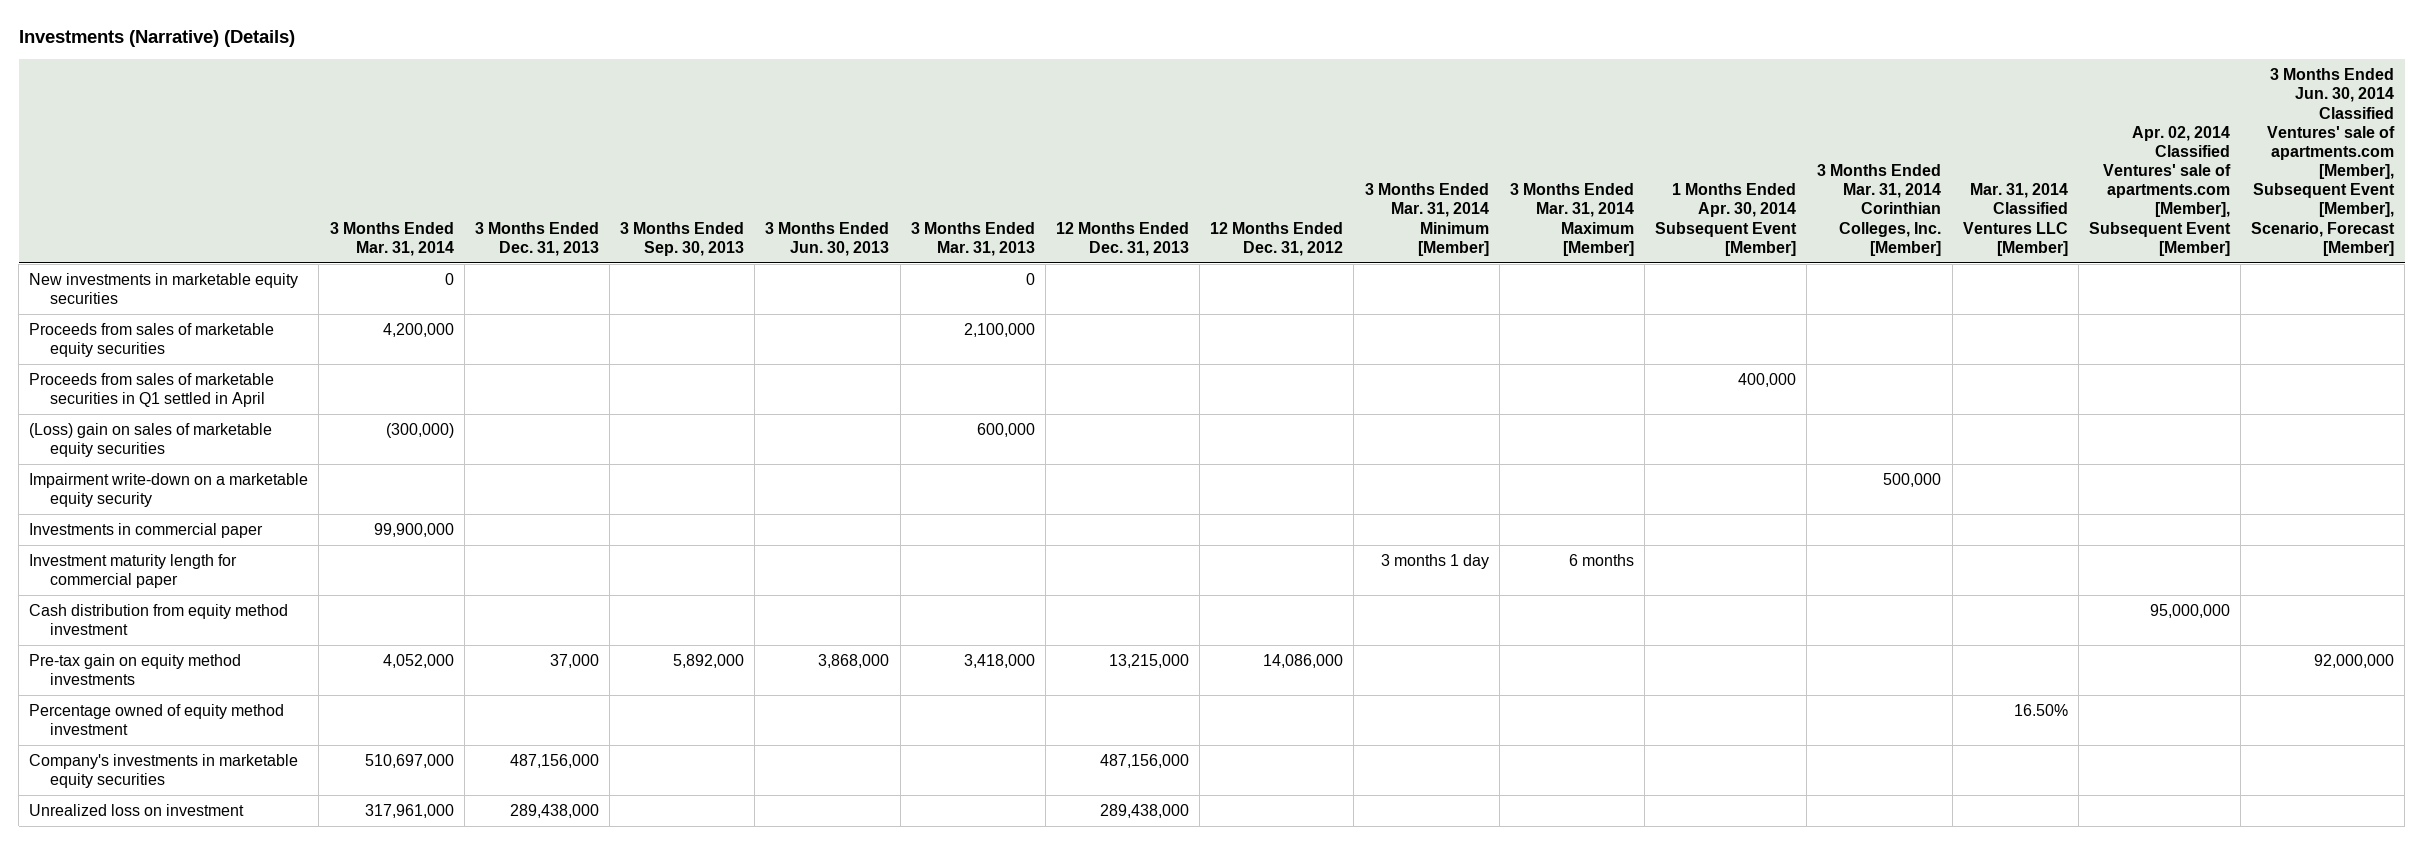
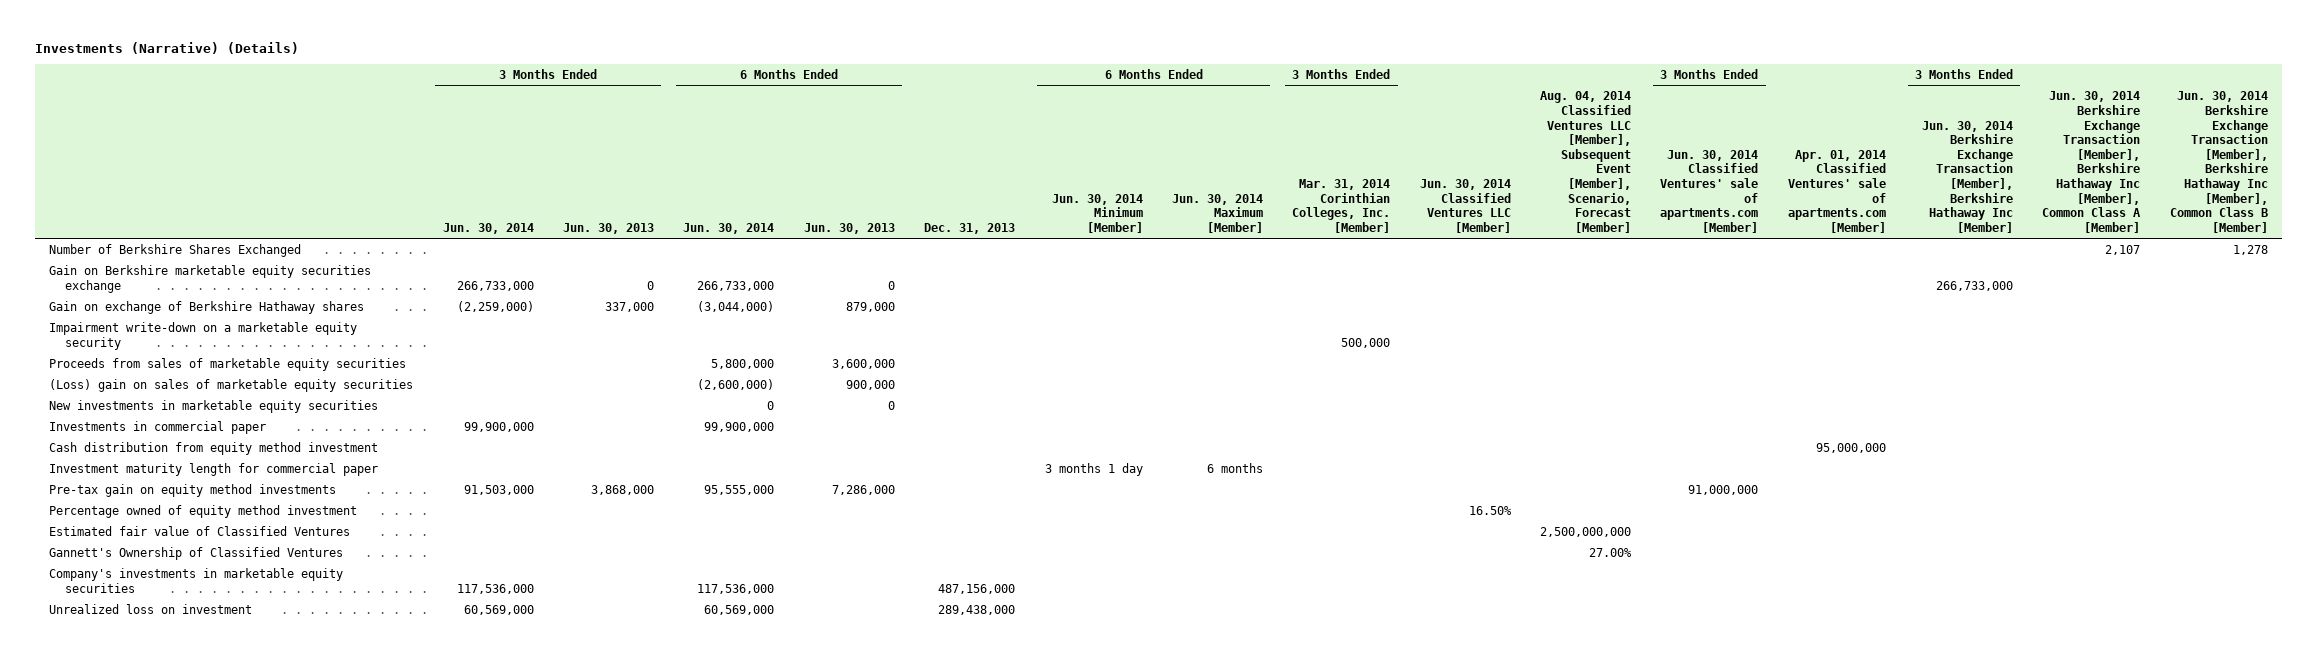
- | 3 Months Ended Mar. 31, 2014 | 3 Months Ended Dec. 31, 2013 | 3 Months Ended Sep. 30, 2013 | 3 Months Ended Jun. 30, 2013 | 3 Months Ended Mar. 31, 2013 | 12 Months Ended Dec. 31, 2013 | 12 Months Ended Dec. 31, 2012 | 3 Months Ended Mar. 31, 2014 Minimum [Member] | 3 Months Ended Mar. 31, 2014 Maximum [Member] | 1 Months Ended Apr. 30, 2014 Subsequent Event [Member] | 3 Months Ended Mar. 31, 2014 Corinthian Colleges, Inc. [Member] | Mar. 31, 2014 Classified Ventures LLC [Member] | Apr. 02, 2014 Classified Ventures' sale of apartments.com [Member], Subsequent Event [Member] | 3 Months Ended Jun. 30, 2014 Classified Ventures' sale of apartments.com [Member], Subsequent Event [Member], Scenario, Forecast [Member]
+ | 3 Months Ended Jun. 30, 2014 | 3 Months Ended Jun. 30, 2013 | 6 Months Ended Jun. 30, 2014 | 6 Months Ended Jun. 30, 2013 | Dec. 31, 2013 | 6 Months Ended Jun. 30, 2014 Minimum [Member] | 6 Months Ended Jun. 30, 2014 Maximum [Member] | 3 Months Ended Mar. 31, 2014 Corinthian Colleges, Inc. [Member] | Jun. 30, 2014 Classified Ventures LLC [Member] | Aug. 04, 2014 Classified Ventures LLC [Member], Subsequent Event [Member], Scenario, Forecast [Member] | 3 Months Ended Jun. 30, 2014 Classified Ventures' sale of apartments.com [Member] | Apr. 01, 2014 Classified Ventures' sale of apartments.com [Member] | 3 Months Ended Jun. 30, 2014 Berkshire Exchange Transaction [Member], Berkshire Hathaway Inc [Member] | Jun. 30, 2014 Berkshire Exchange Transaction [Member], Berkshire Hathaway Inc [Member], Common Class A [Member] | Jun. 30, 2014 Berkshire Exchange Transaction [Member], Berkshire Hathaway Inc [Member], Common Class B [Member]
+ Number of Berkshire Shares Exchanged | | | | | | | | | | | | | | 2,107 | 1,278
+ Gain on Berkshire marketable equity securities exchange | 266,733,000 | 0 | 266,733,000 | 0 | | | | | | | | | 266,733,000 | |
+ Gain on exchange of Berkshire Hathaway shares | (2,259,000) | 337,000 | (3,044,000) | 879,000 | | | | | | | | | | |
moved up: Impairment write-down on a marketable equity security | | | | | | | | 500,000 | | | | | | |
- Proceeds from sales of marketable securities in Q1 settled in April | | | | | | | | | | 400,000 | | | |
moved down: New investments in marketable equity securities | | | 0 | 0 | | | | | | | | | | |
moved down: Investment maturity length for commercial paper | | | | | | 3 months 1 day | 6 months | | | | | | | |
+ Estimated fair value of Classified Ventures | | | | | | | | | | 2,500,000,000 | | | | |
+ Gannett's Ownership of Classified Ventures | | | | | | | | | | 27.00% | | | | |

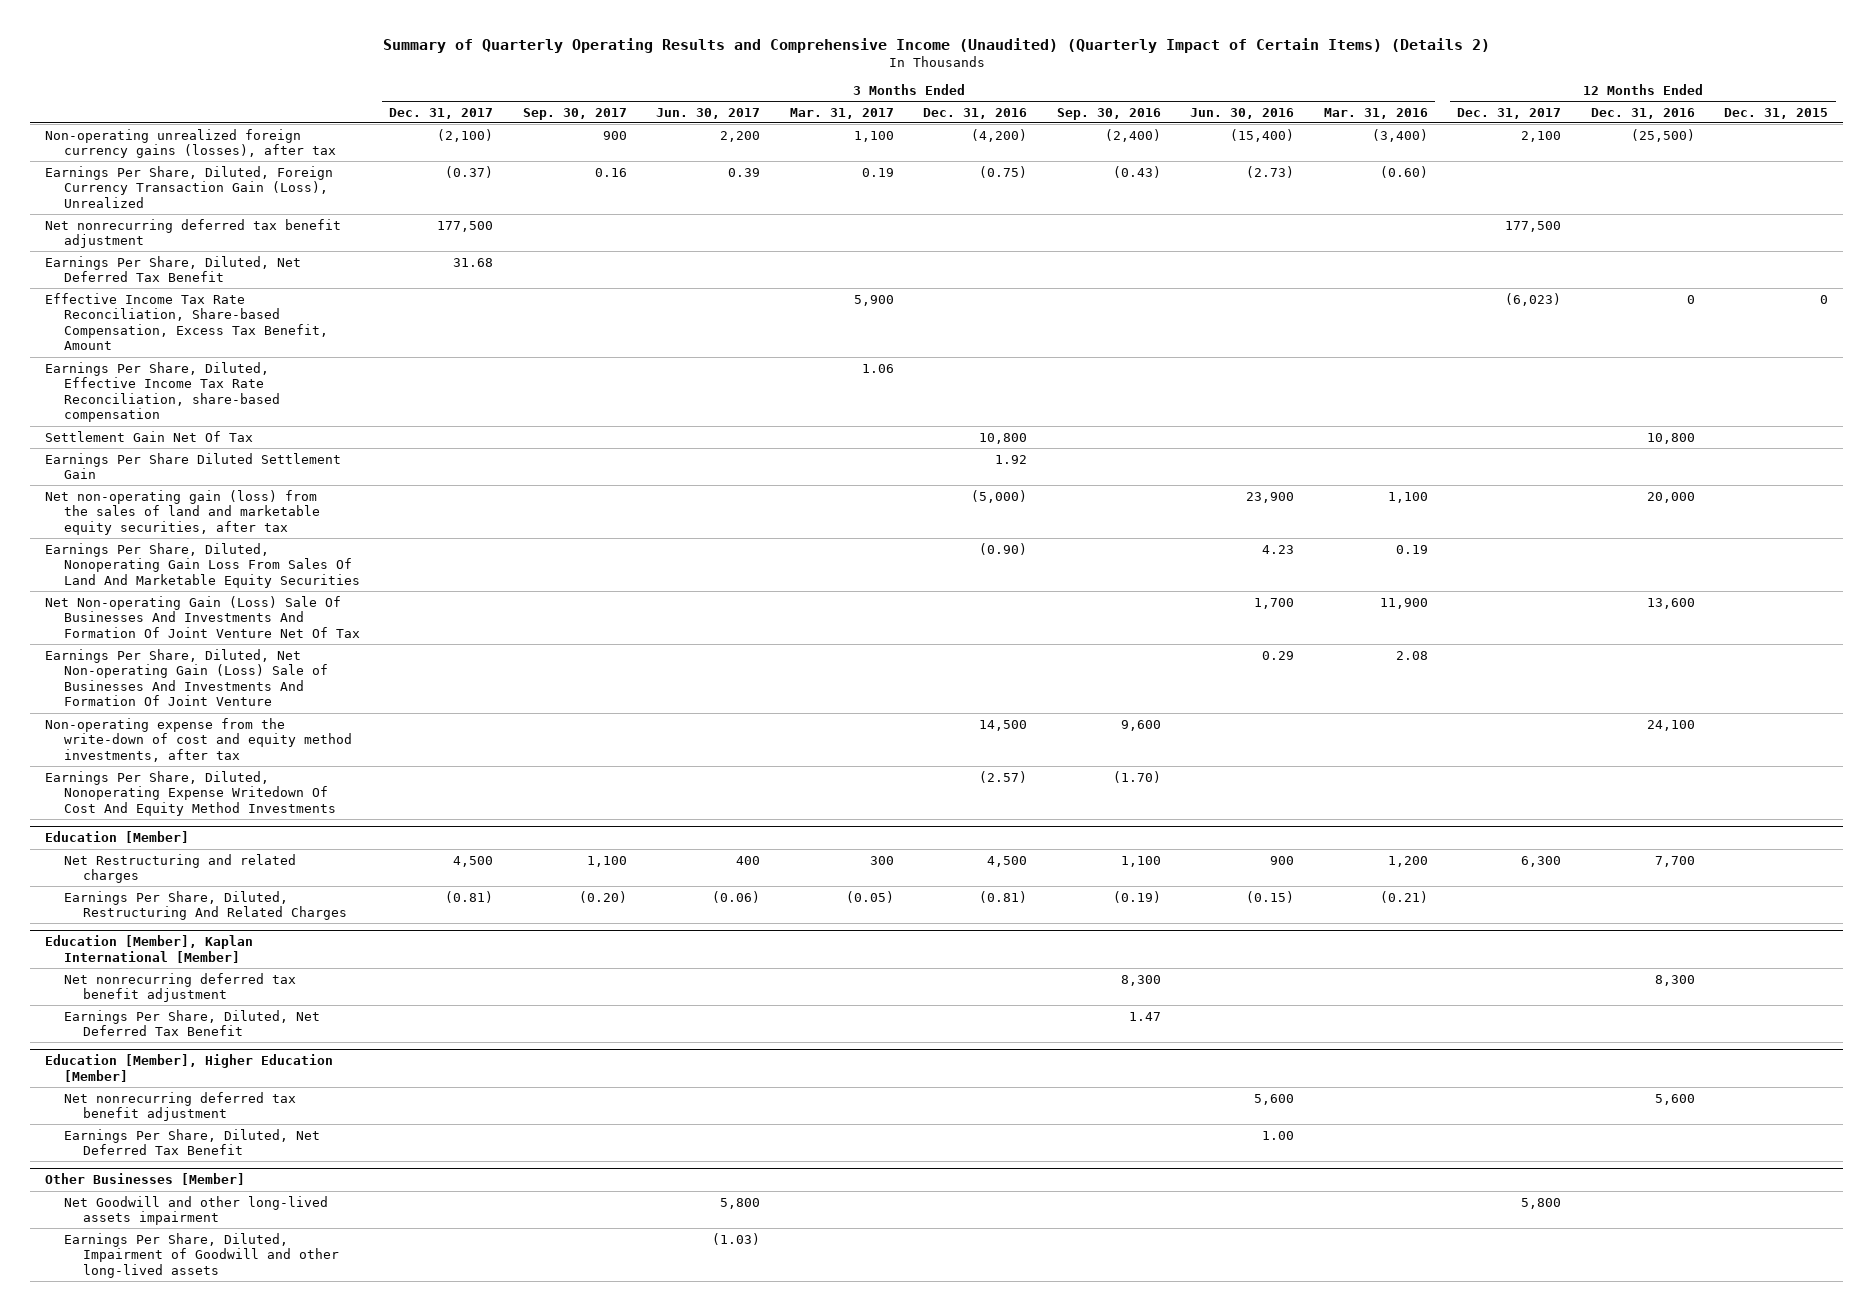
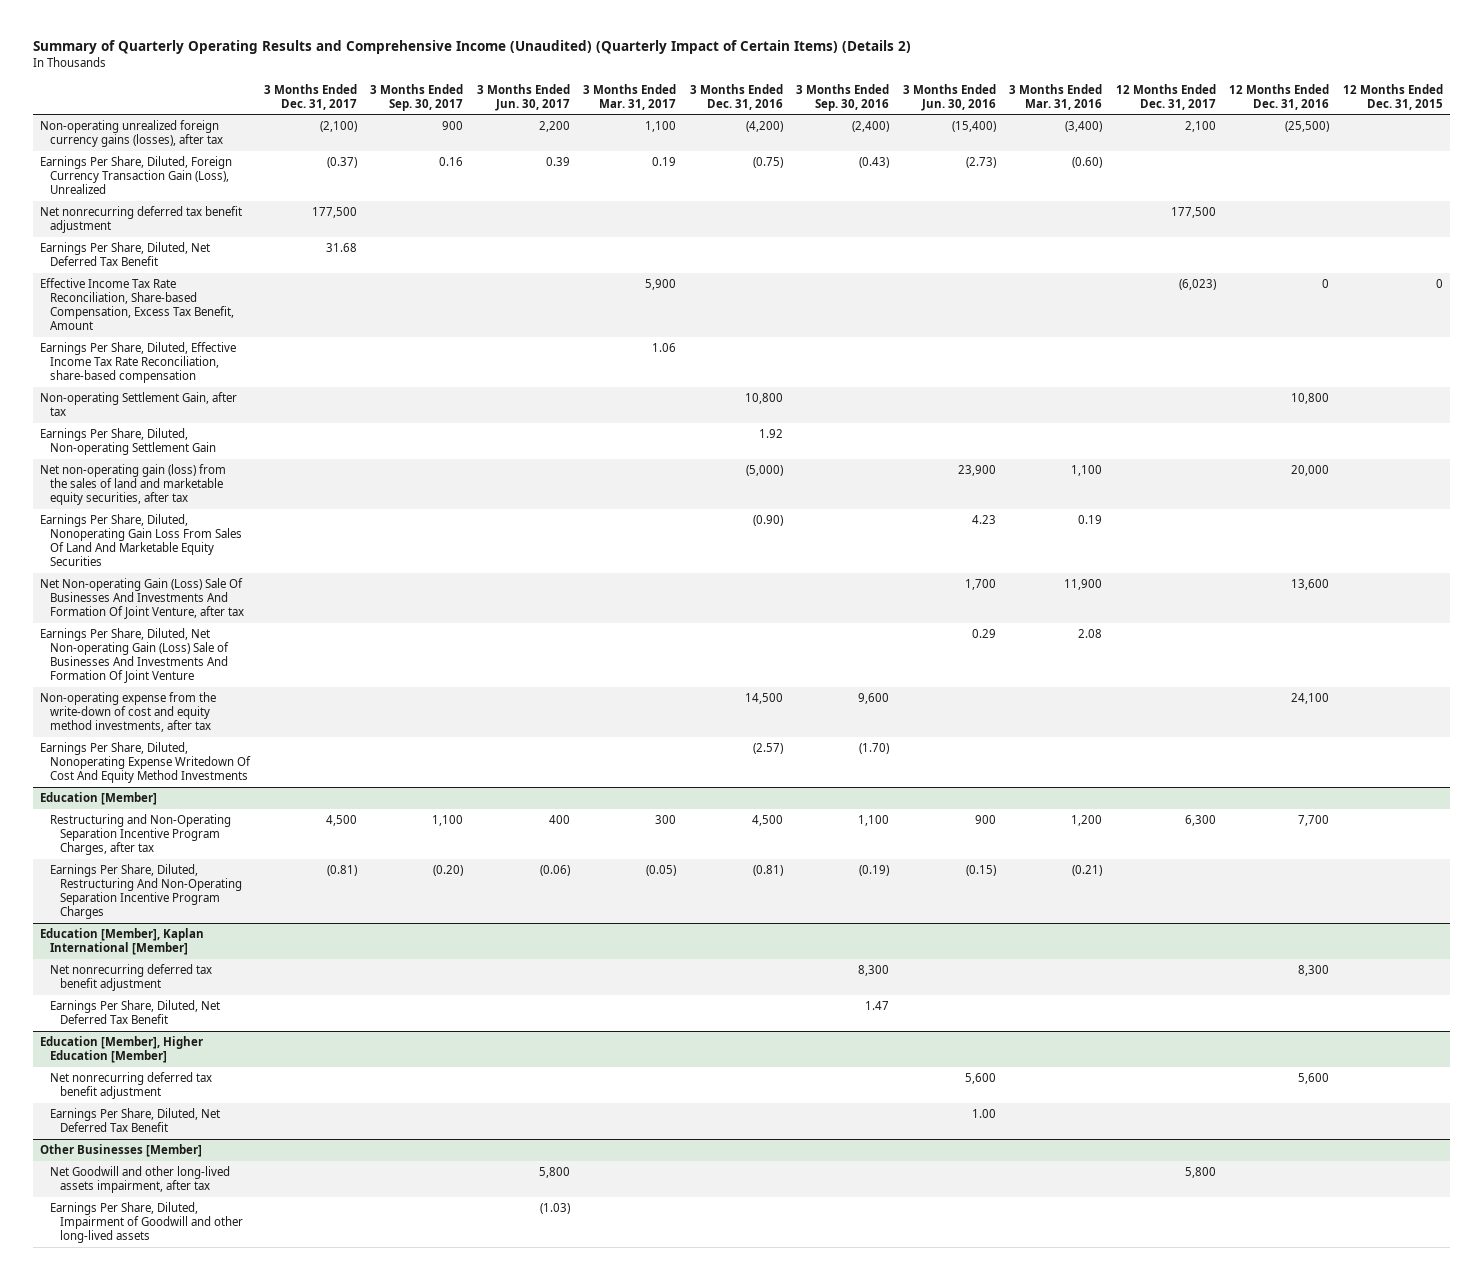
- Settlement Gain Net Of Tax | | | | | 10,800 | | | | | 10,800 |
- Earnings Per Share Diluted Settlement Gain | | | | | 1.92 | | | | | |
+ Non-operating Settlement Gain, after tax | | | | | 10,800 | | | | | 10,800 |
+ Earnings Per Share, Diluted, Non-operating Settlement Gain | | | | | 1.92 | | | | | |
- Net Non-operating Gain (Loss) Sale Of Businesses And Investments And Formation Of Joint Venture Net Of Tax | | | | | | | 1,700 | 11,900 | | 13,600 |
+ Net Non-operating Gain (Loss) Sale Of Businesses And Investments And Formation Of Joint Venture, after tax | | | | | | | 1,700 | 11,900 | | 13,600 |
@ Education [Member]
- Net Restructuring and related charges | 4,500 | 1,100 | 400 | 300 | 4,500 | 1,100 | 900 | 1,200 | 6,300 | 7,700 |
- Earnings Per Share, Diluted, Restructuring And Related Charges | (0.81) | (0.20) | (0.06) | (0.05) | (0.81) | (0.19) | (0.15) | (0.21) | | |
+ Restructuring and Non-Operating Separation Incentive Program Charges, after tax | 4,500 | 1,100 | 400 | 300 | 4,500 | 1,100 | 900 | 1,200 | 6,300 | 7,700 |
+ Earnings Per Share, Diluted, Restructuring And Non-Operating Separation Incentive Program Charges | (0.81) | (0.20) | (0.06) | (0.05) | (0.81) | (0.19) | (0.15) | (0.21) | | |
@ Other Businesses [Member]
- Net Goodwill and other long-lived assets impairment | | | 5,800 | | | | | | 5,800 | |
+ Net Goodwill and other long-lived assets impairment, after tax | | | 5,800 | | | | | | 5,800 | |

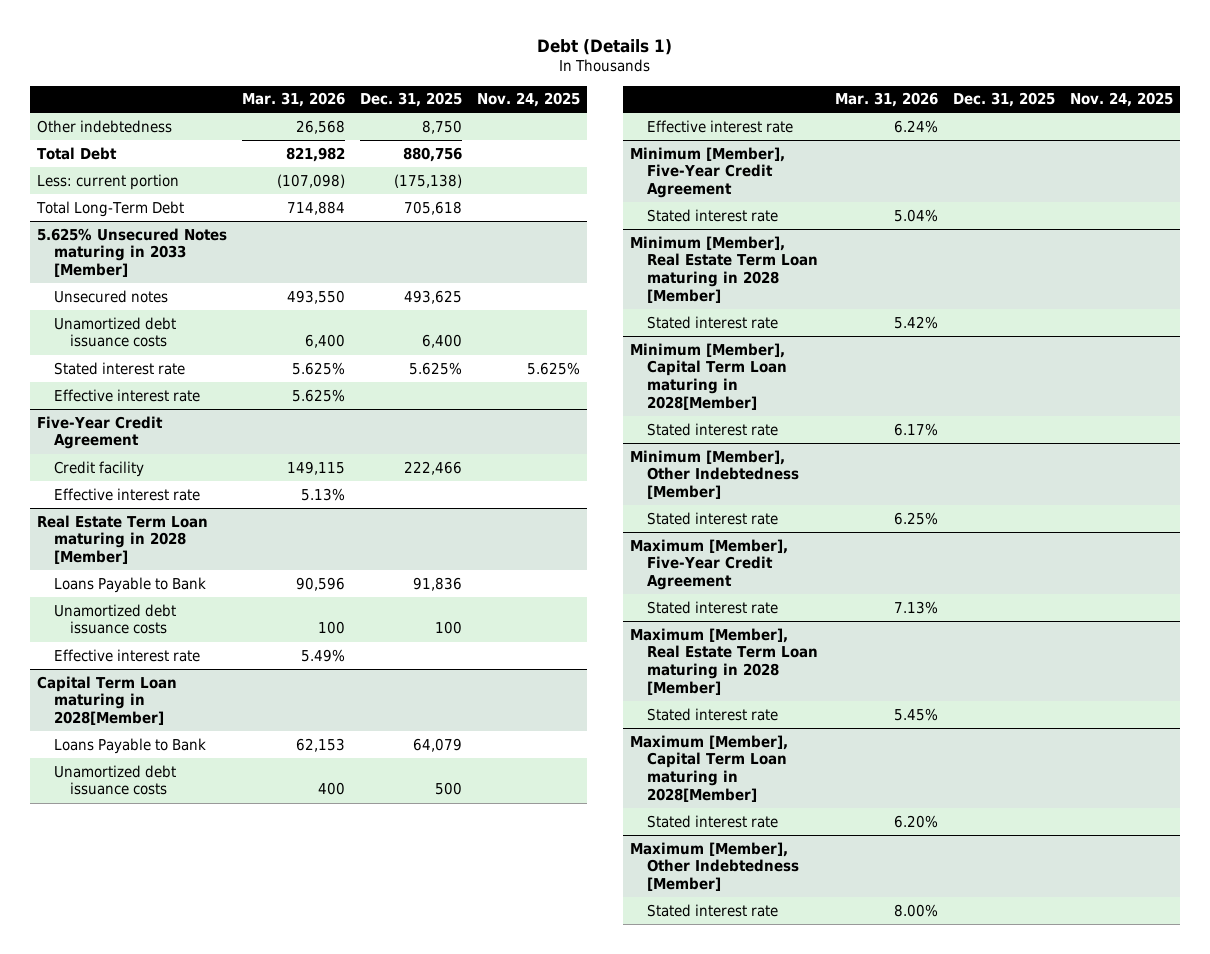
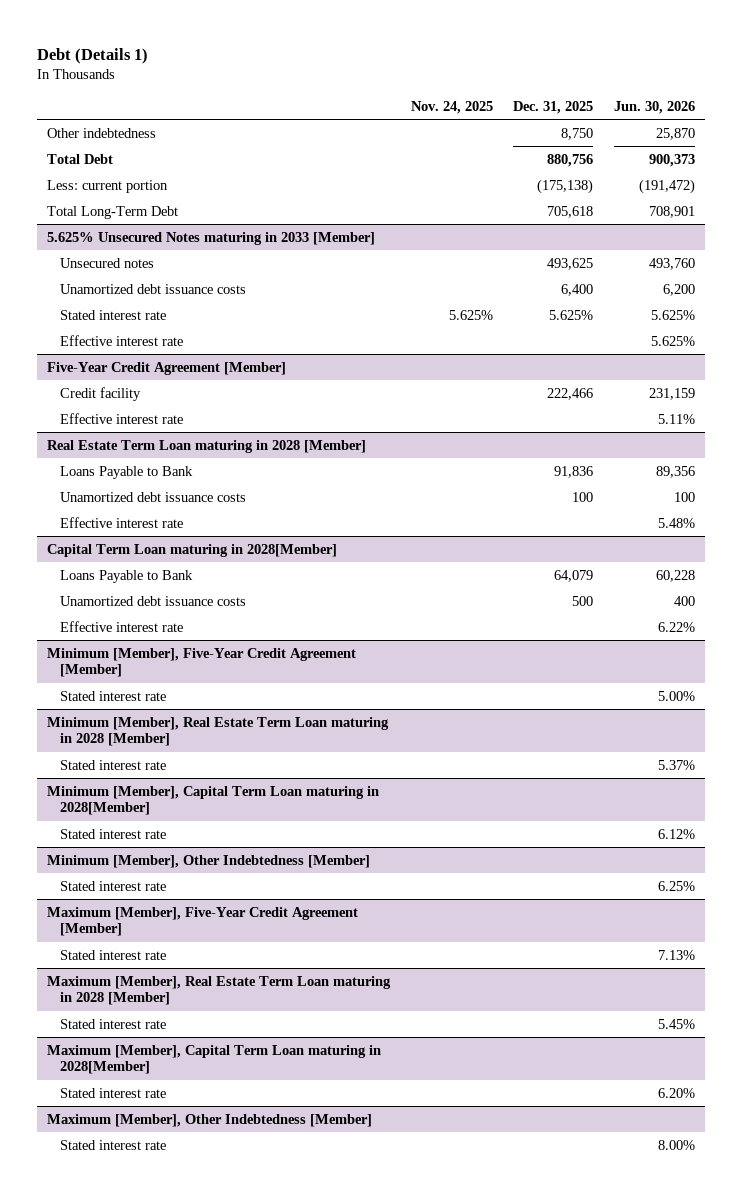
- | Mar. 31, 2026 | Dec. 31, 2025 | Nov. 24, 2025
+ | Nov. 24, 2025 | Dec. 31, 2025 | Jun. 30, 2026
- Five-Year Credit Agreement
+ Five-Year Credit Agreement [Member]
- Minimum [Member], Five-Year Credit Agreement
+ Minimum [Member], Five-Year Credit Agreement [Member]
- Maximum [Member], Five-Year Credit Agreement
+ Maximum [Member], Five-Year Credit Agreement [Member]

